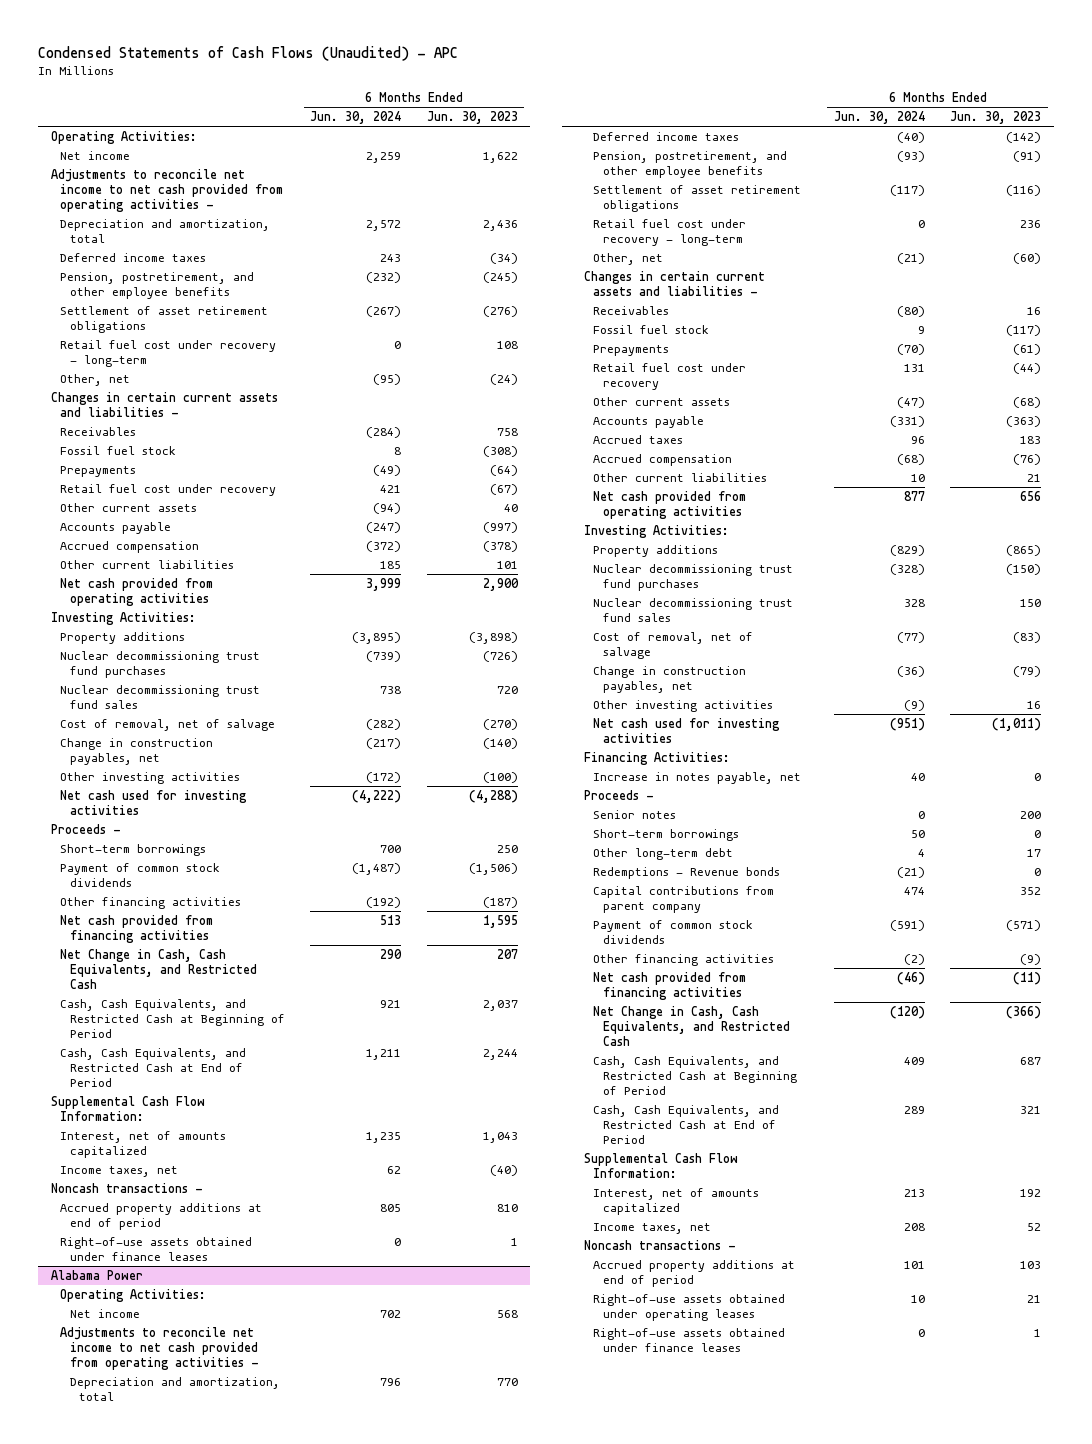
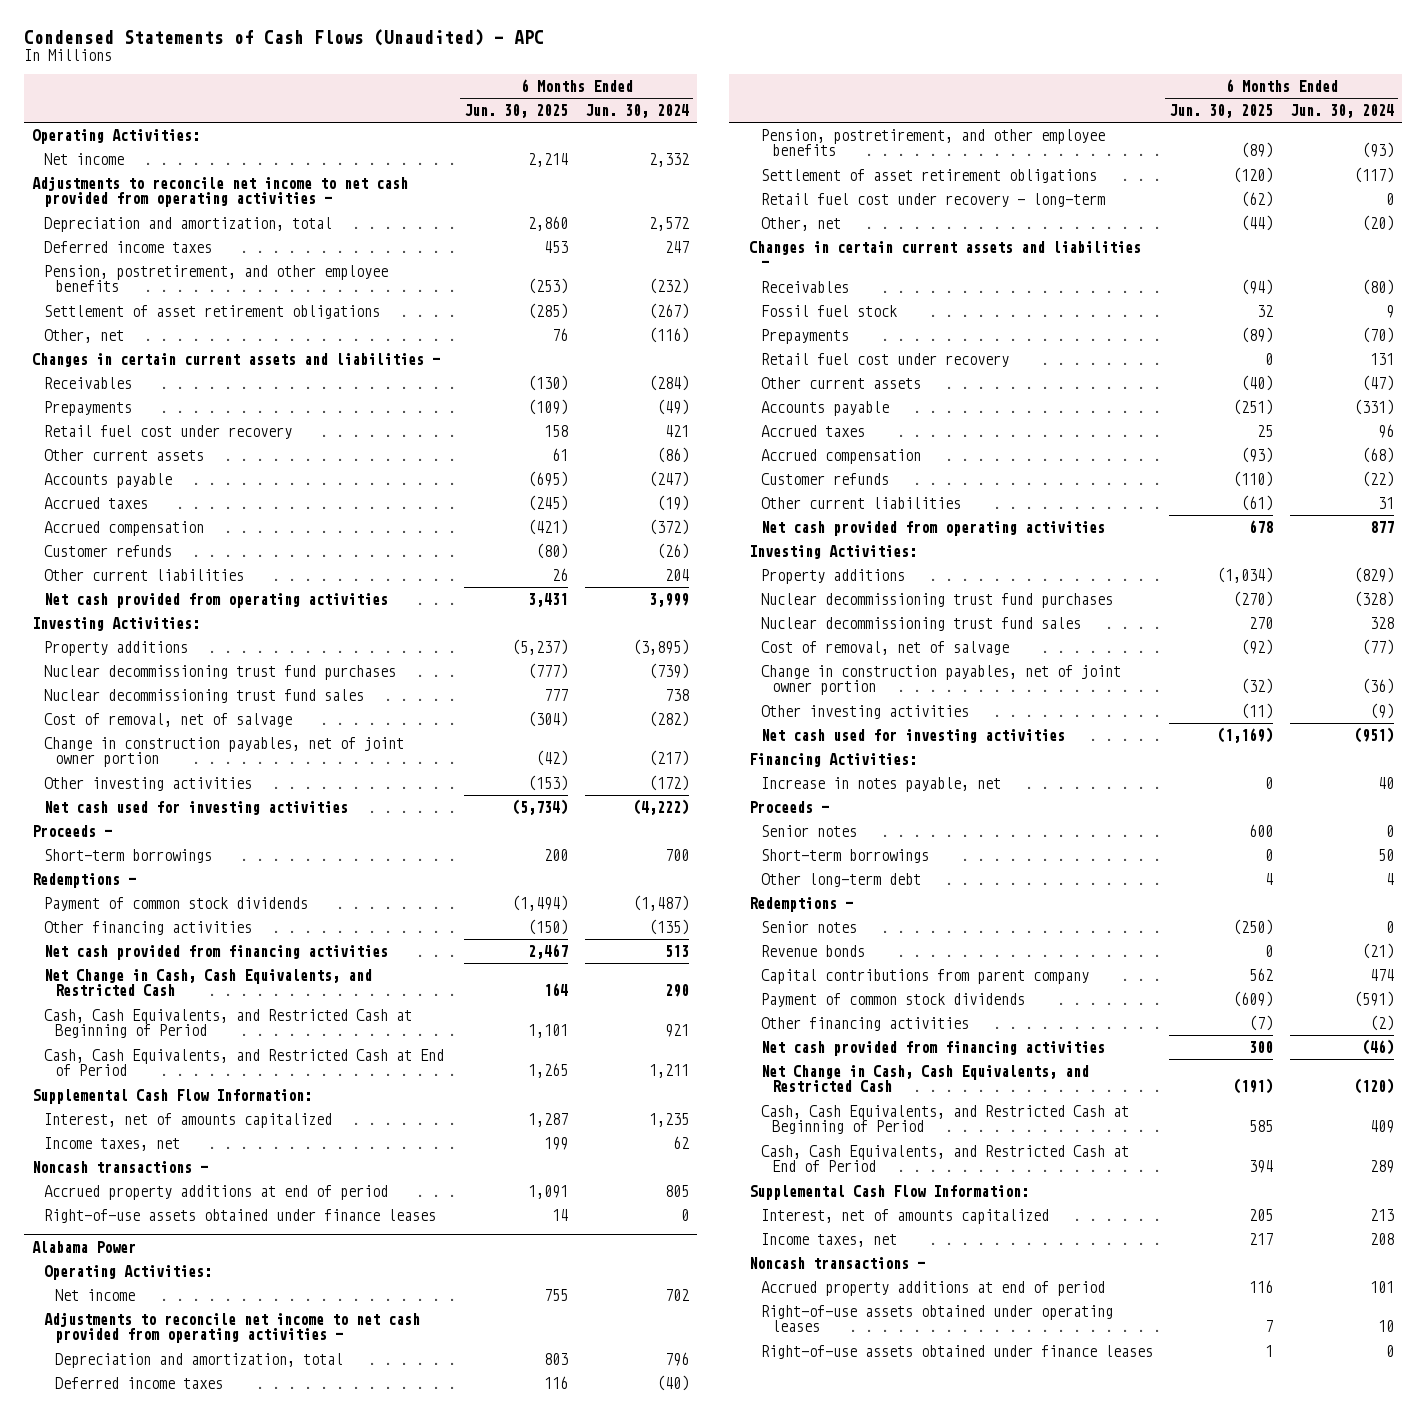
- | 6 Months Ended Jun. 30, 2024 | 6 Months Ended Jun. 30, 2023
+ | 6 Months Ended Jun. 30, 2025 | 6 Months Ended Jun. 30, 2024
- Net income | 2,259 | 1,622
+ Net income | 2,214 | 2,332
- Deferred income taxes | 243 | (34)
+ Deferred income taxes | 453 | 247
- Retail fuel cost under recovery - long-term | 0 | 108
- Other, net | (95) | (24)
+ Other, net | 76 | (116)
- Fossil fuel stock | 8 | (308)
- Other current assets | (94) | 40
+ Other current assets | 61 | (86)
+ Accrued taxes | (245) | (19)
- Other current liabilities | 185 | 101
+ Customer refunds | (80) | (26)
+ Other current liabilities | 26 | 204
- Change in construction payables, net | (217) | (140)
+ Change in construction payables, net of joint owner portion | (42) | (217)
+ Redemptions -
- Other financing activities | (192) | (187)
+ Other financing activities | (150) | (135)
@ Alabama Power
- Other, net | (21) | (60)
+ Other, net | (44) | (20)
- Other current liabilities | 10 | 21
+ Customer refunds | (110) | (22)
+ Other current liabilities | (61) | 31
- Change in construction payables, net | (36) | (79)
+ Change in construction payables, net of joint owner portion | (32) | (36)
- Redemptions - Revenue bonds | (21) | 0
+ Redemptions -
+ Senior notes | (250) | 0
+ Revenue bonds | 0 | (21)

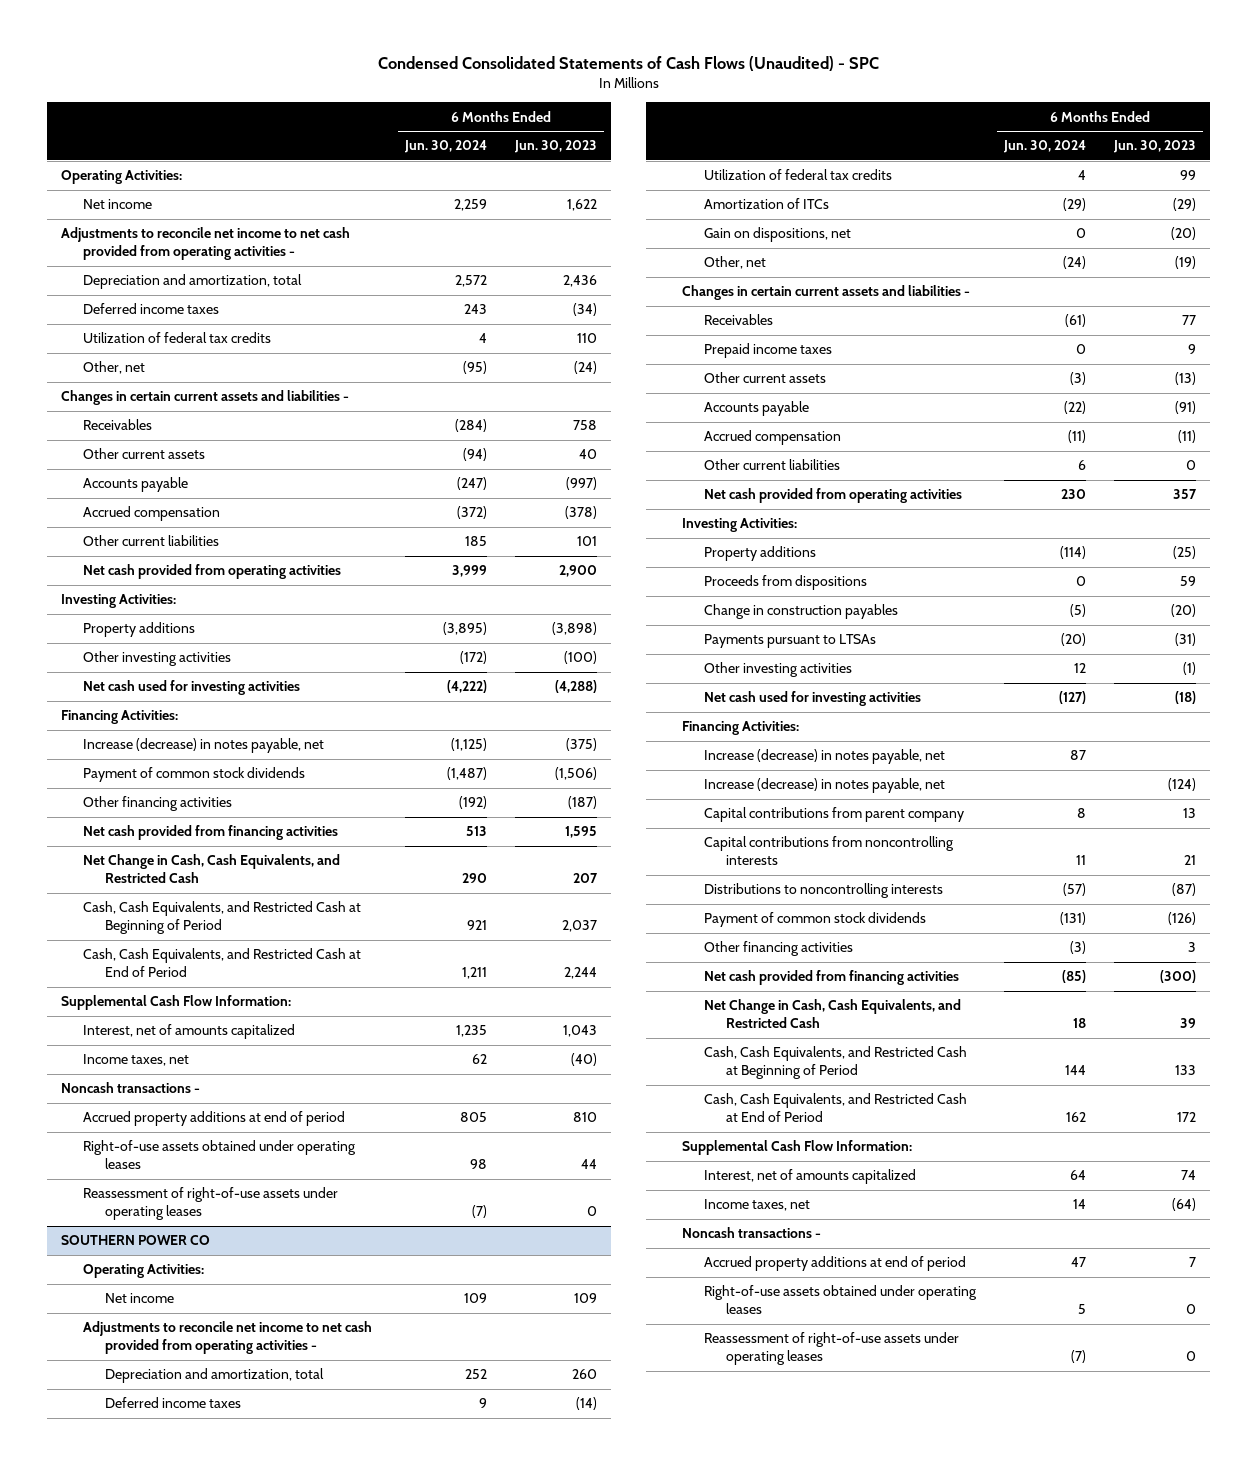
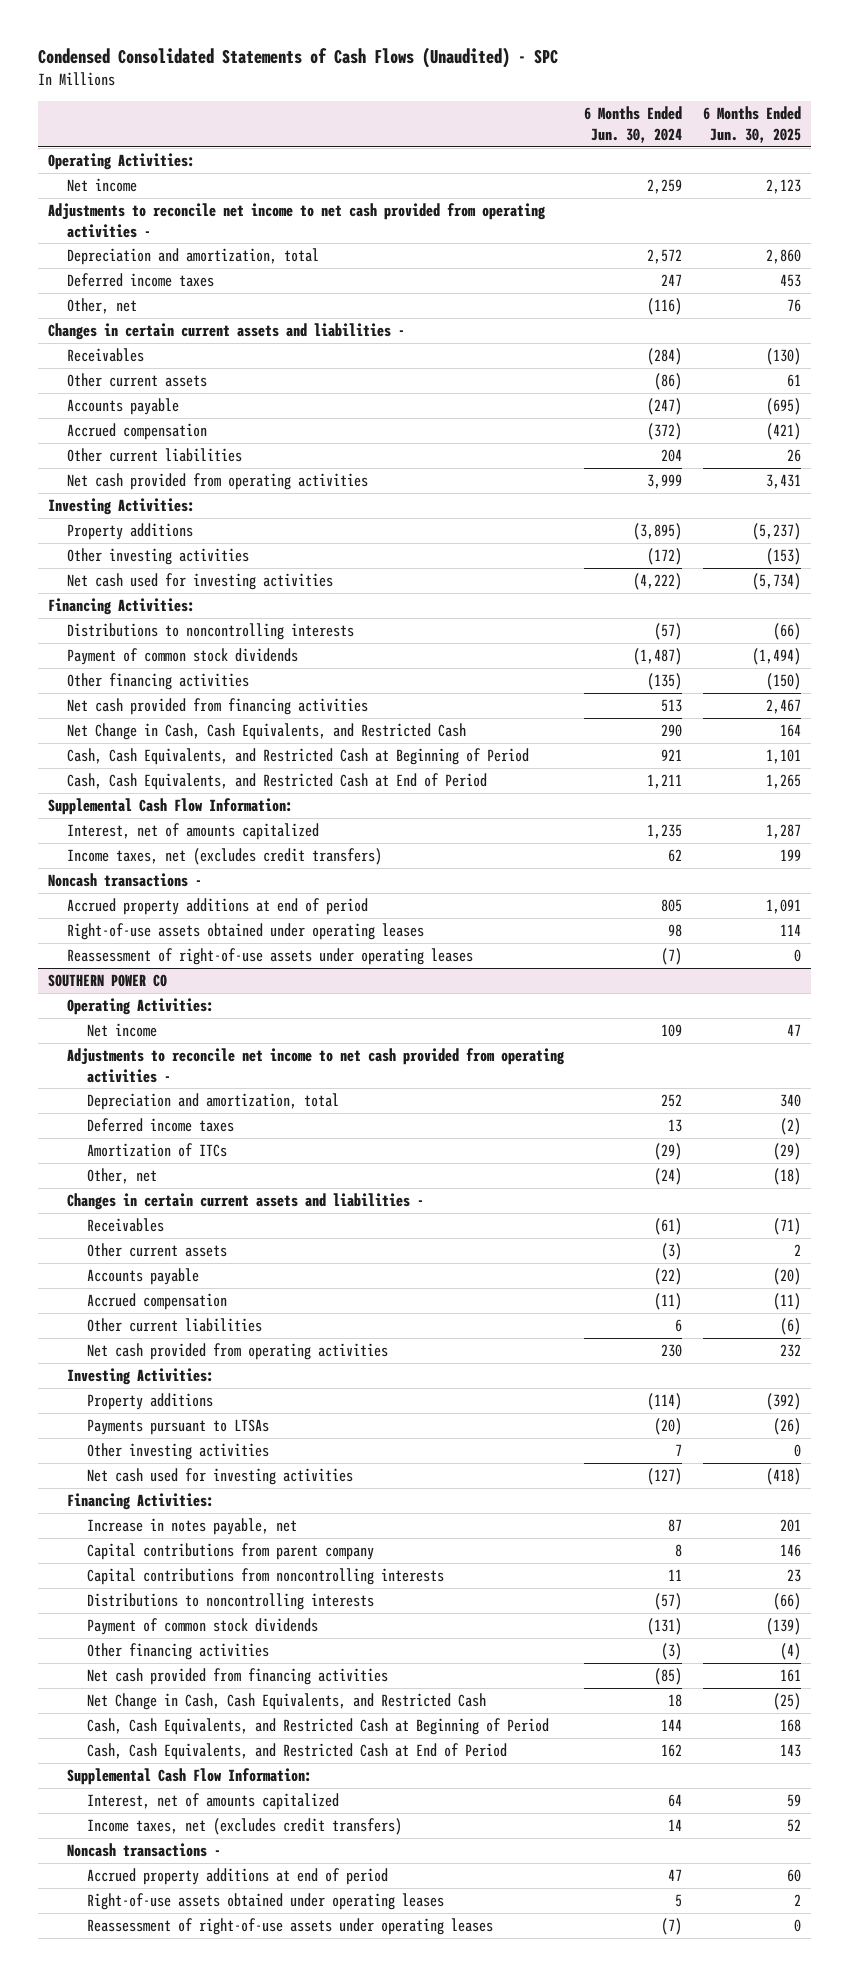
- | 6 Months Ended Jun. 30, 2024 | 6 Months Ended Jun. 30, 2023
+ | 6 Months Ended Jun. 30, 2024 | 6 Months Ended Jun. 30, 2025
- Deferred income taxes | 243 | (34)
- Utilization of federal tax credits | 4 | 110
- Other, net | (95) | (24)
+ Deferred income taxes | 247 | 453
+ Other, net | (116) | 76
- Other current assets | (94) | 40
+ Other current assets | (86) | 61
- Other current liabilities | 185 | 101
+ Other current liabilities | 204 | 26
- Increase (decrease) in notes payable, net | (1,125) | (375)
+ Distributions to noncontrolling interests | (57) | (66)
- Other financing activities | (192) | (187)
+ Other financing activities | (135) | (150)
- Income taxes, net | 62 | (40)
+ Income taxes, net (excludes credit transfers) | 62 | 199
@ SOUTHERN POWER CO
- Deferred income taxes | 9 | (14)
- Utilization of federal tax credits | 4 | 99
+ Deferred income taxes | 13 | (2)
- Gain on dispositions, net | 0 | (20)
- Prepaid income taxes | 0 | 9
- Proceeds from dispositions | 0 | 59
- Change in construction payables | (5) | (20)
- Other investing activities | 12 | (1)
+ Other investing activities | 7 | 0
- Increase (decrease) in notes payable, net | 87 |
- Increase (decrease) in notes payable, net | | (124)
+ Increase in notes payable, net | 87 | 201
- Income taxes, net | 14 | (64)
+ Income taxes, net (excludes credit transfers) | 14 | 52

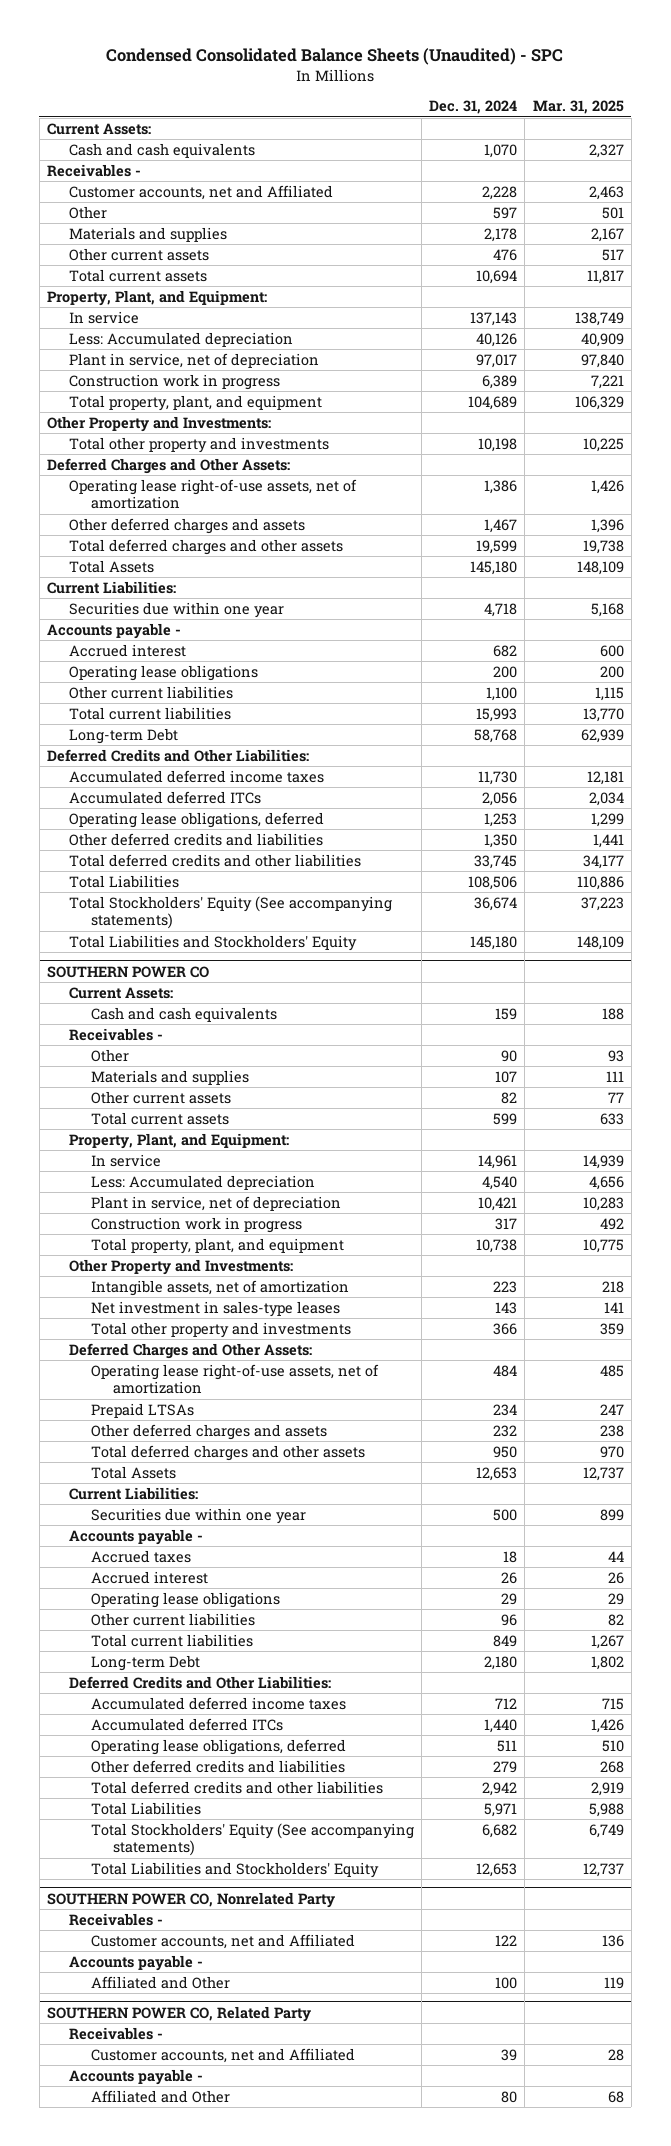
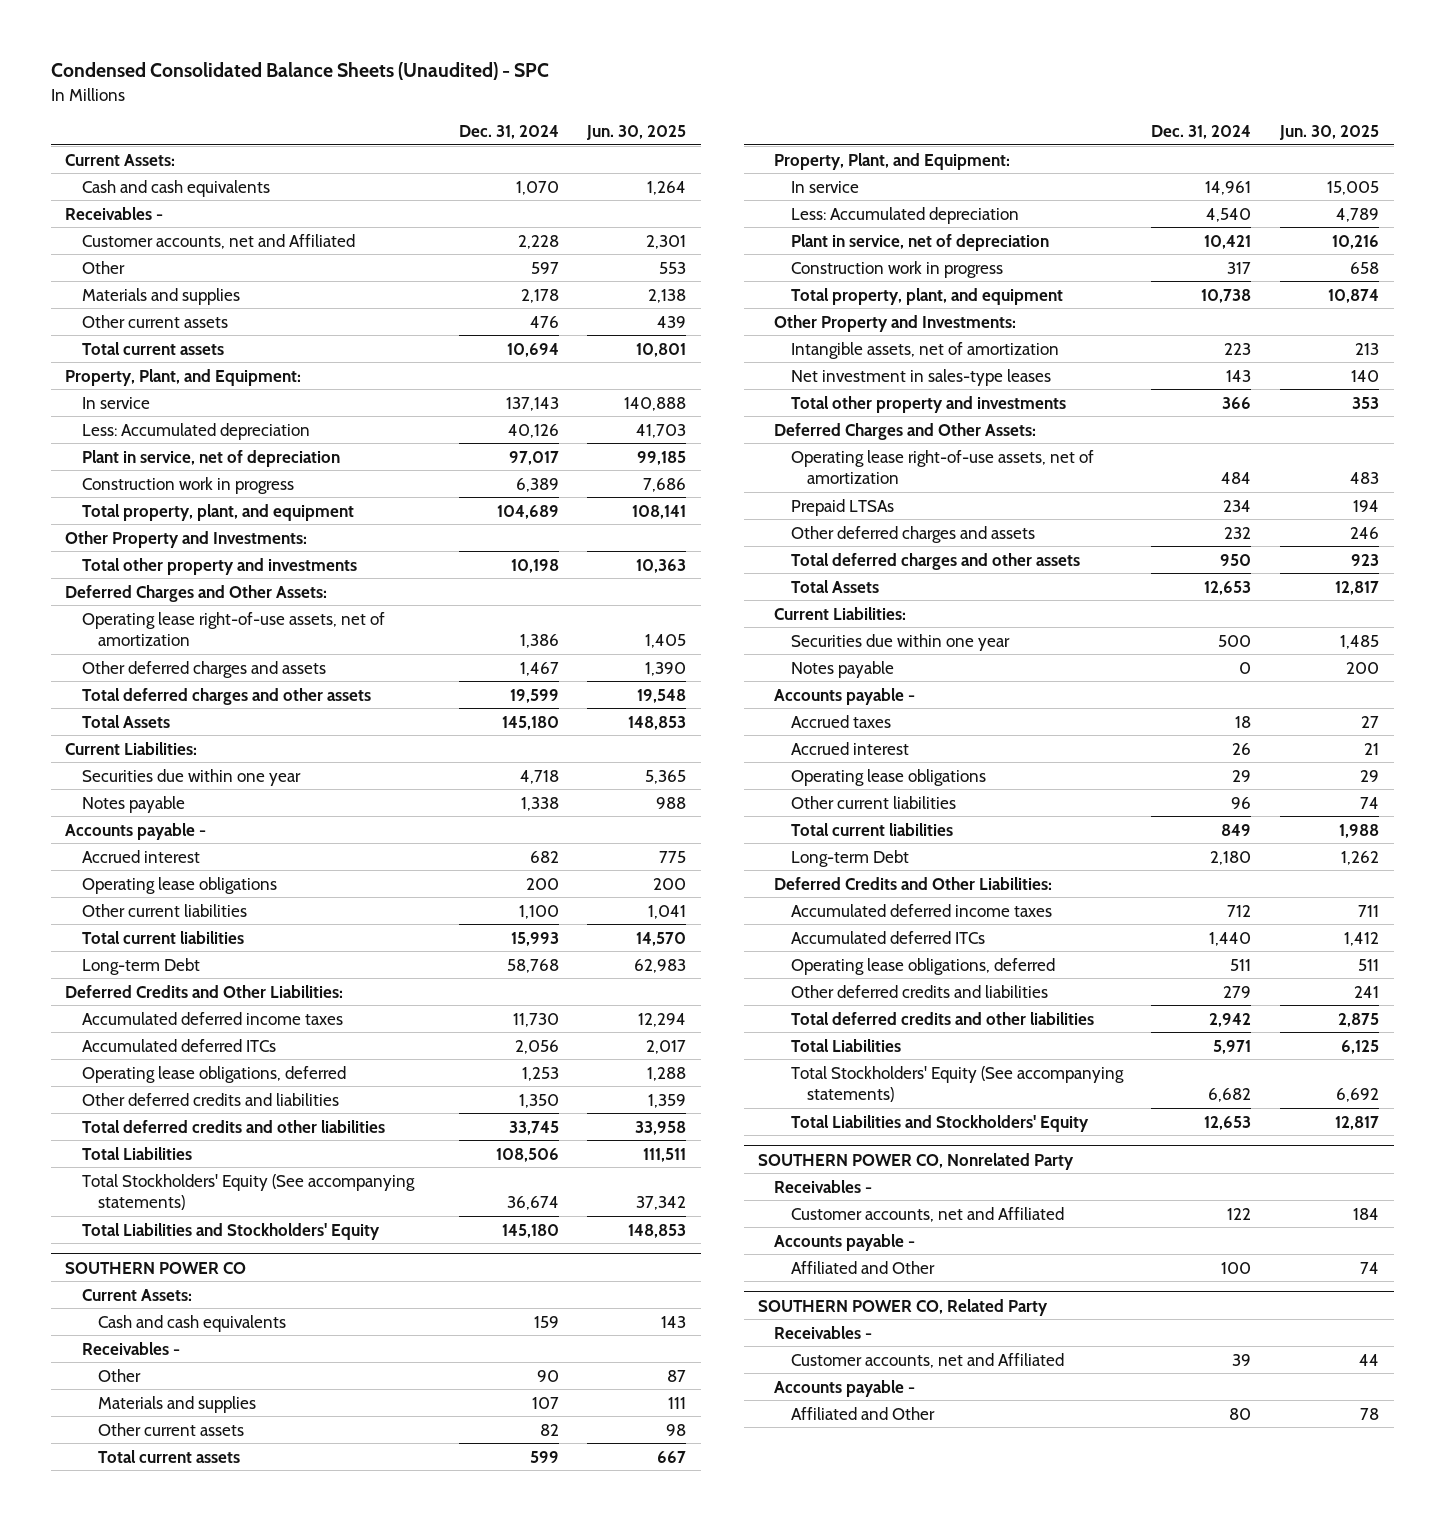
- | Dec. 31, 2024 | Mar. 31, 2025
+ | Dec. 31, 2024 | Jun. 30, 2025
+ Notes payable | 1,338 | 988
@ SOUTHERN POWER CO
+ Notes payable | 0 | 200

